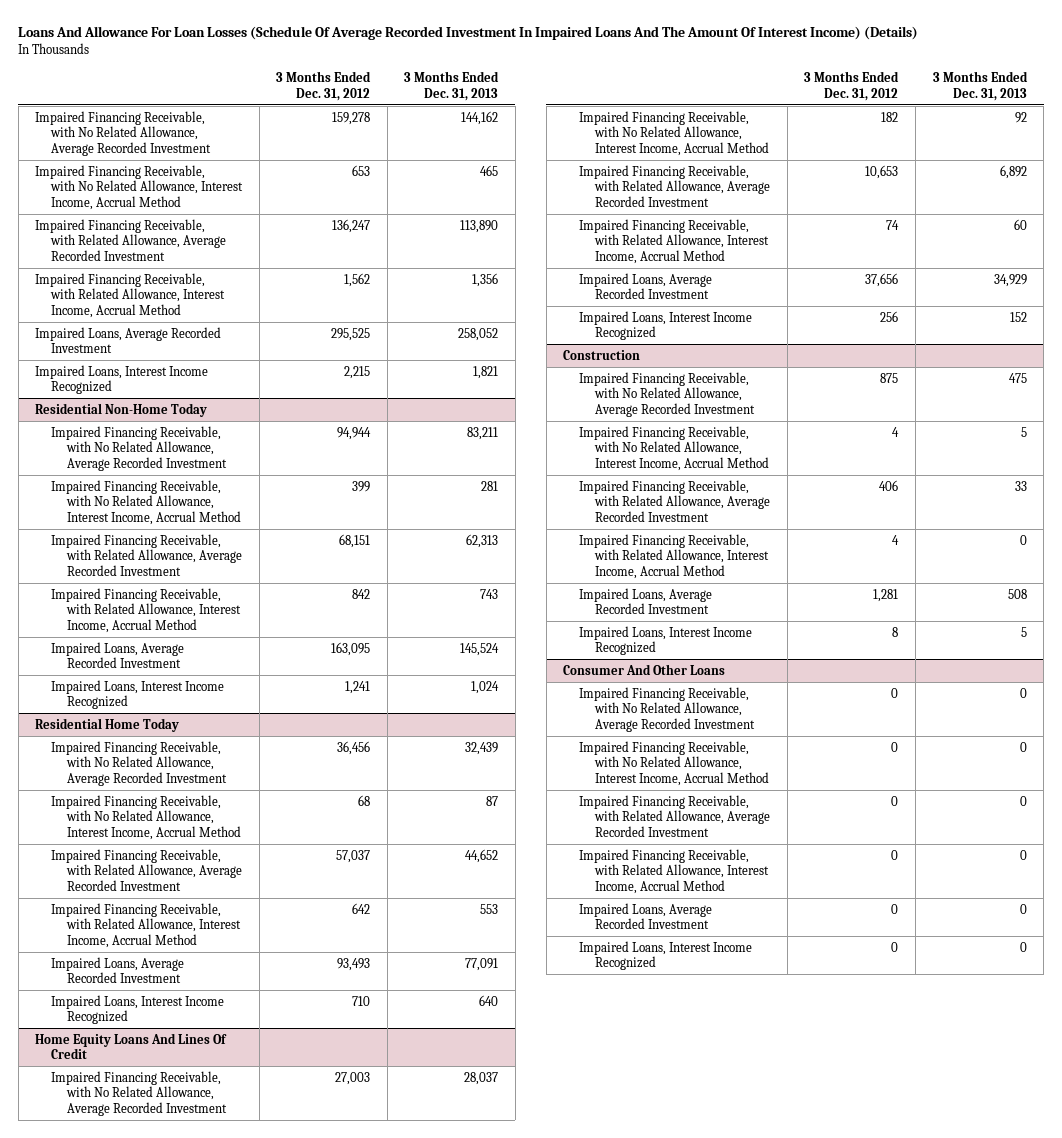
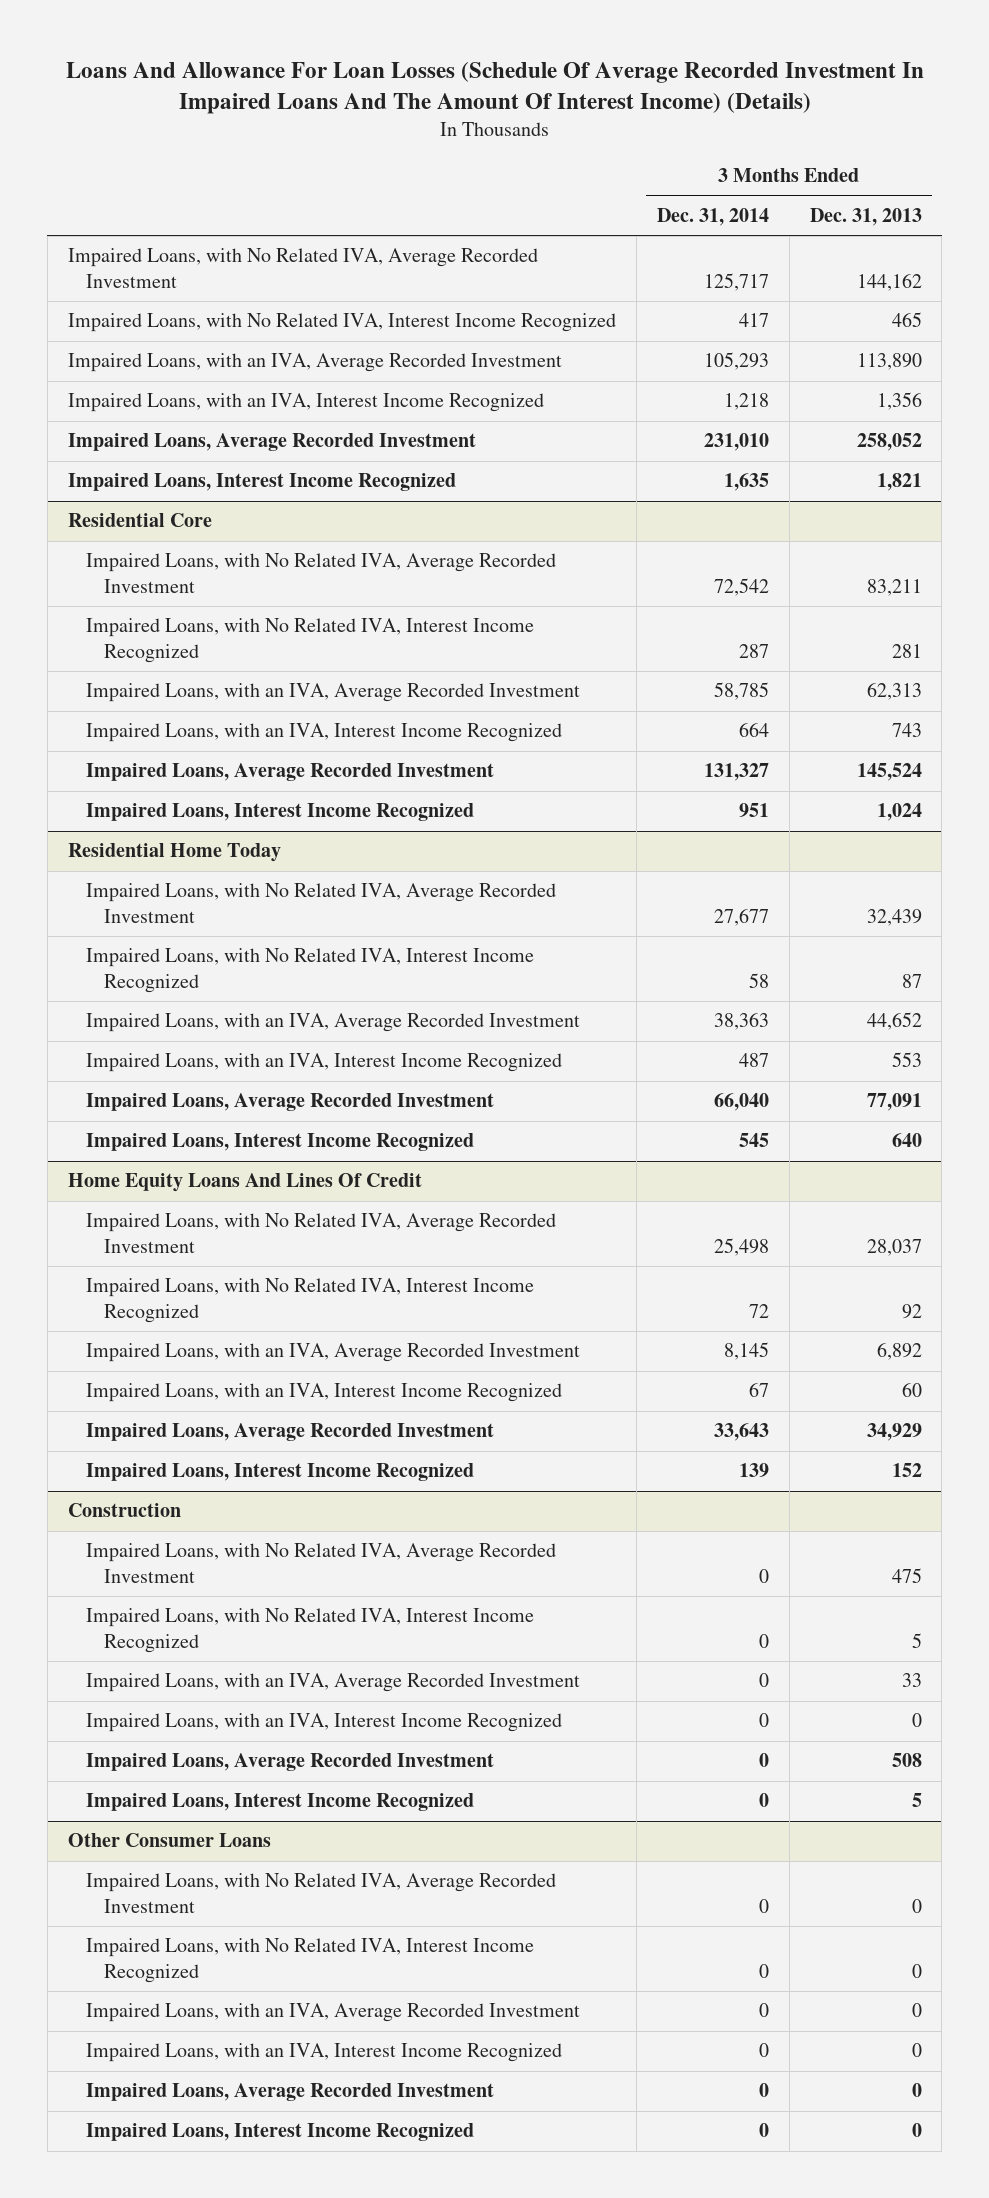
- | 3 Months Ended Dec. 31, 2012 | 3 Months Ended Dec. 31, 2013
+ | 3 Months Ended Dec. 31, 2014 | 3 Months Ended Dec. 31, 2013
- Impaired Financing Receivable, with No Related Allowance, Average Recorded Investment | 159,278 | 144,162
- Impaired Financing Receivable, with No Related Allowance, Interest Income, Accrual Method | 653 | 465
- Impaired Financing Receivable, with Related Allowance, Average Recorded Investment | 136,247 | 113,890
- Impaired Financing Receivable, with Related Allowance, Interest Income, Accrual Method | 1,562 | 1,356
+ Impaired Loans, with No Related IVA, Average Recorded Investment | 125,717 | 144,162
+ Impaired Loans, with No Related IVA, Interest Income Recognized | 417 | 465
+ Impaired Loans, with an IVA, Average Recorded Investment | 105,293 | 113,890
+ Impaired Loans, with an IVA, Interest Income Recognized | 1,218 | 1,356
- Residential Non-Home Today
- Impaired Financing Receivable, with No Related Allowance, Average Recorded Investment | 94,944 | 83,211
- Impaired Financing Receivable, with No Related Allowance, Interest Income, Accrual Method | 399 | 281
- Impaired Financing Receivable, with Related Allowance, Average Recorded Investment | 68,151 | 62,313
- Impaired Financing Receivable, with Related Allowance, Interest Income, Accrual Method | 842 | 743
+ Residential Core
+ Impaired Loans, with No Related IVA, Average Recorded Investment | 72,542 | 83,211
+ Impaired Loans, with No Related IVA, Interest Income Recognized | 287 | 281
+ Impaired Loans, with an IVA, Average Recorded Investment | 58,785 | 62,313
+ Impaired Loans, with an IVA, Interest Income Recognized | 664 | 743
@ Residential Home Today
- Impaired Financing Receivable, with No Related Allowance, Average Recorded Investment | 36,456 | 32,439
- Impaired Financing Receivable, with No Related Allowance, Interest Income, Accrual Method | 68 | 87
- Impaired Financing Receivable, with Related Allowance, Average Recorded Investment | 57,037 | 44,652
- Impaired Financing Receivable, with Related Allowance, Interest Income, Accrual Method | 642 | 553
+ Impaired Loans, with No Related IVA, Average Recorded Investment | 27,677 | 32,439
+ Impaired Loans, with No Related IVA, Interest Income Recognized | 58 | 87
+ Impaired Loans, with an IVA, Average Recorded Investment | 38,363 | 44,652
+ Impaired Loans, with an IVA, Interest Income Recognized | 487 | 553
@ Home Equity Loans And Lines Of Credit
- Impaired Financing Receivable, with No Related Allowance, Average Recorded Investment | 27,003 | 28,037
- Impaired Financing Receivable, with No Related Allowance, Interest Income, Accrual Method | 182 | 92
- Impaired Financing Receivable, with Related Allowance, Average Recorded Investment | 10,653 | 6,892
- Impaired Financing Receivable, with Related Allowance, Interest Income, Accrual Method | 74 | 60
+ Impaired Loans, with No Related IVA, Average Recorded Investment | 25,498 | 28,037
+ Impaired Loans, with No Related IVA, Interest Income Recognized | 72 | 92
+ Impaired Loans, with an IVA, Average Recorded Investment | 8,145 | 6,892
+ Impaired Loans, with an IVA, Interest Income Recognized | 67 | 60
@ Construction
- Impaired Financing Receivable, with No Related Allowance, Average Recorded Investment | 875 | 475
- Impaired Financing Receivable, with No Related Allowance, Interest Income, Accrual Method | 4 | 5
- Impaired Financing Receivable, with Related Allowance, Average Recorded Investment | 406 | 33
- Impaired Financing Receivable, with Related Allowance, Interest Income, Accrual Method | 4 | 0
+ Impaired Loans, with No Related IVA, Average Recorded Investment | 0 | 475
+ Impaired Loans, with No Related IVA, Interest Income Recognized | 0 | 5
+ Impaired Loans, with an IVA, Average Recorded Investment | 0 | 33
+ Impaired Loans, with an IVA, Interest Income Recognized | 0 | 0
- Consumer And Other Loans
- Impaired Financing Receivable, with No Related Allowance, Average Recorded Investment | 0 | 0
- Impaired Financing Receivable, with No Related Allowance, Interest Income, Accrual Method | 0 | 0
- Impaired Financing Receivable, with Related Allowance, Average Recorded Investment | 0 | 0
- Impaired Financing Receivable, with Related Allowance, Interest Income, Accrual Method | 0 | 0
+ Other Consumer Loans
+ Impaired Loans, with No Related IVA, Average Recorded Investment | 0 | 0
+ Impaired Loans, with No Related IVA, Interest Income Recognized | 0 | 0
+ Impaired Loans, with an IVA, Average Recorded Investment | 0 | 0
+ Impaired Loans, with an IVA, Interest Income Recognized | 0 | 0

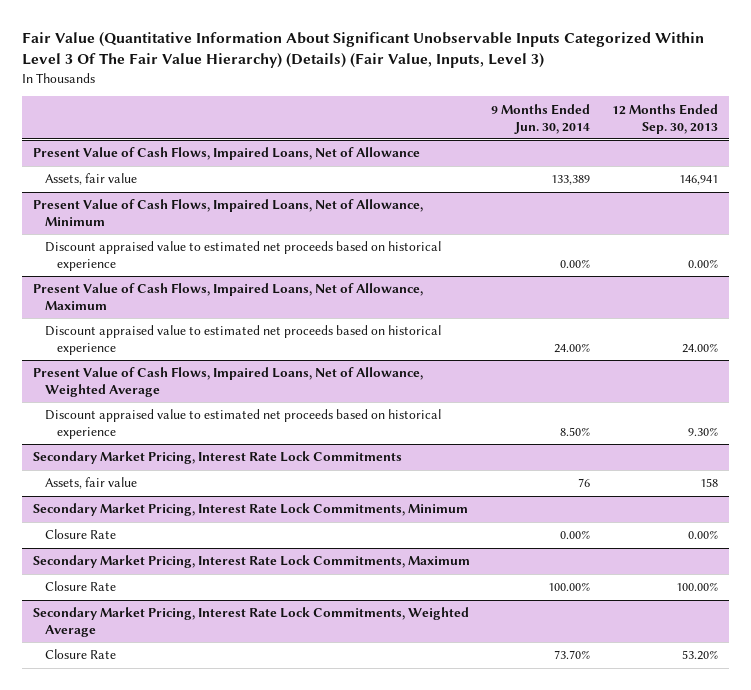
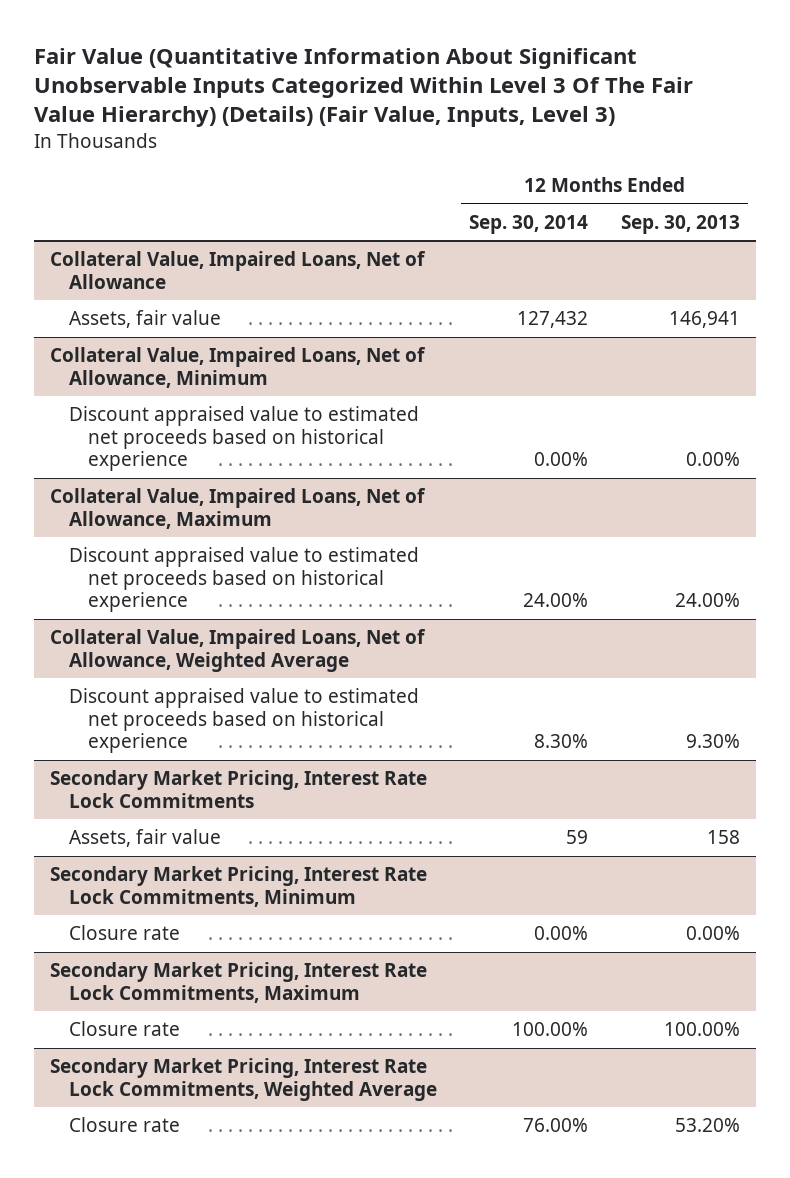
- | 9 Months Ended Jun. 30, 2014 | 12 Months Ended Sep. 30, 2013
+ | 12 Months Ended Sep. 30, 2014 | 12 Months Ended Sep. 30, 2013
- Present Value of Cash Flows, Impaired Loans, Net of Allowance
+ Collateral Value, Impaired Loans, Net of Allowance
- Present Value of Cash Flows, Impaired Loans, Net of Allowance, Minimum
+ Collateral Value, Impaired Loans, Net of Allowance, Minimum
- Present Value of Cash Flows, Impaired Loans, Net of Allowance, Maximum
+ Collateral Value, Impaired Loans, Net of Allowance, Maximum
- Present Value of Cash Flows, Impaired Loans, Net of Allowance, Weighted Average
+ Collateral Value, Impaired Loans, Net of Allowance, Weighted Average
@ Secondary Market Pricing, Interest Rate Lock Commitments, Minimum
- Closure Rate | 0.00% | 0.00%
+ Closure rate | 0.00% | 0.00%
@ Secondary Market Pricing, Interest Rate Lock Commitments, Maximum
- Closure Rate | 100.00% | 100.00%
+ Closure rate | 100.00% | 100.00%
@ Secondary Market Pricing, Interest Rate Lock Commitments, Weighted Average
- Closure Rate | 73.70% | 53.20%
+ Closure rate | 76.00% | 53.20%

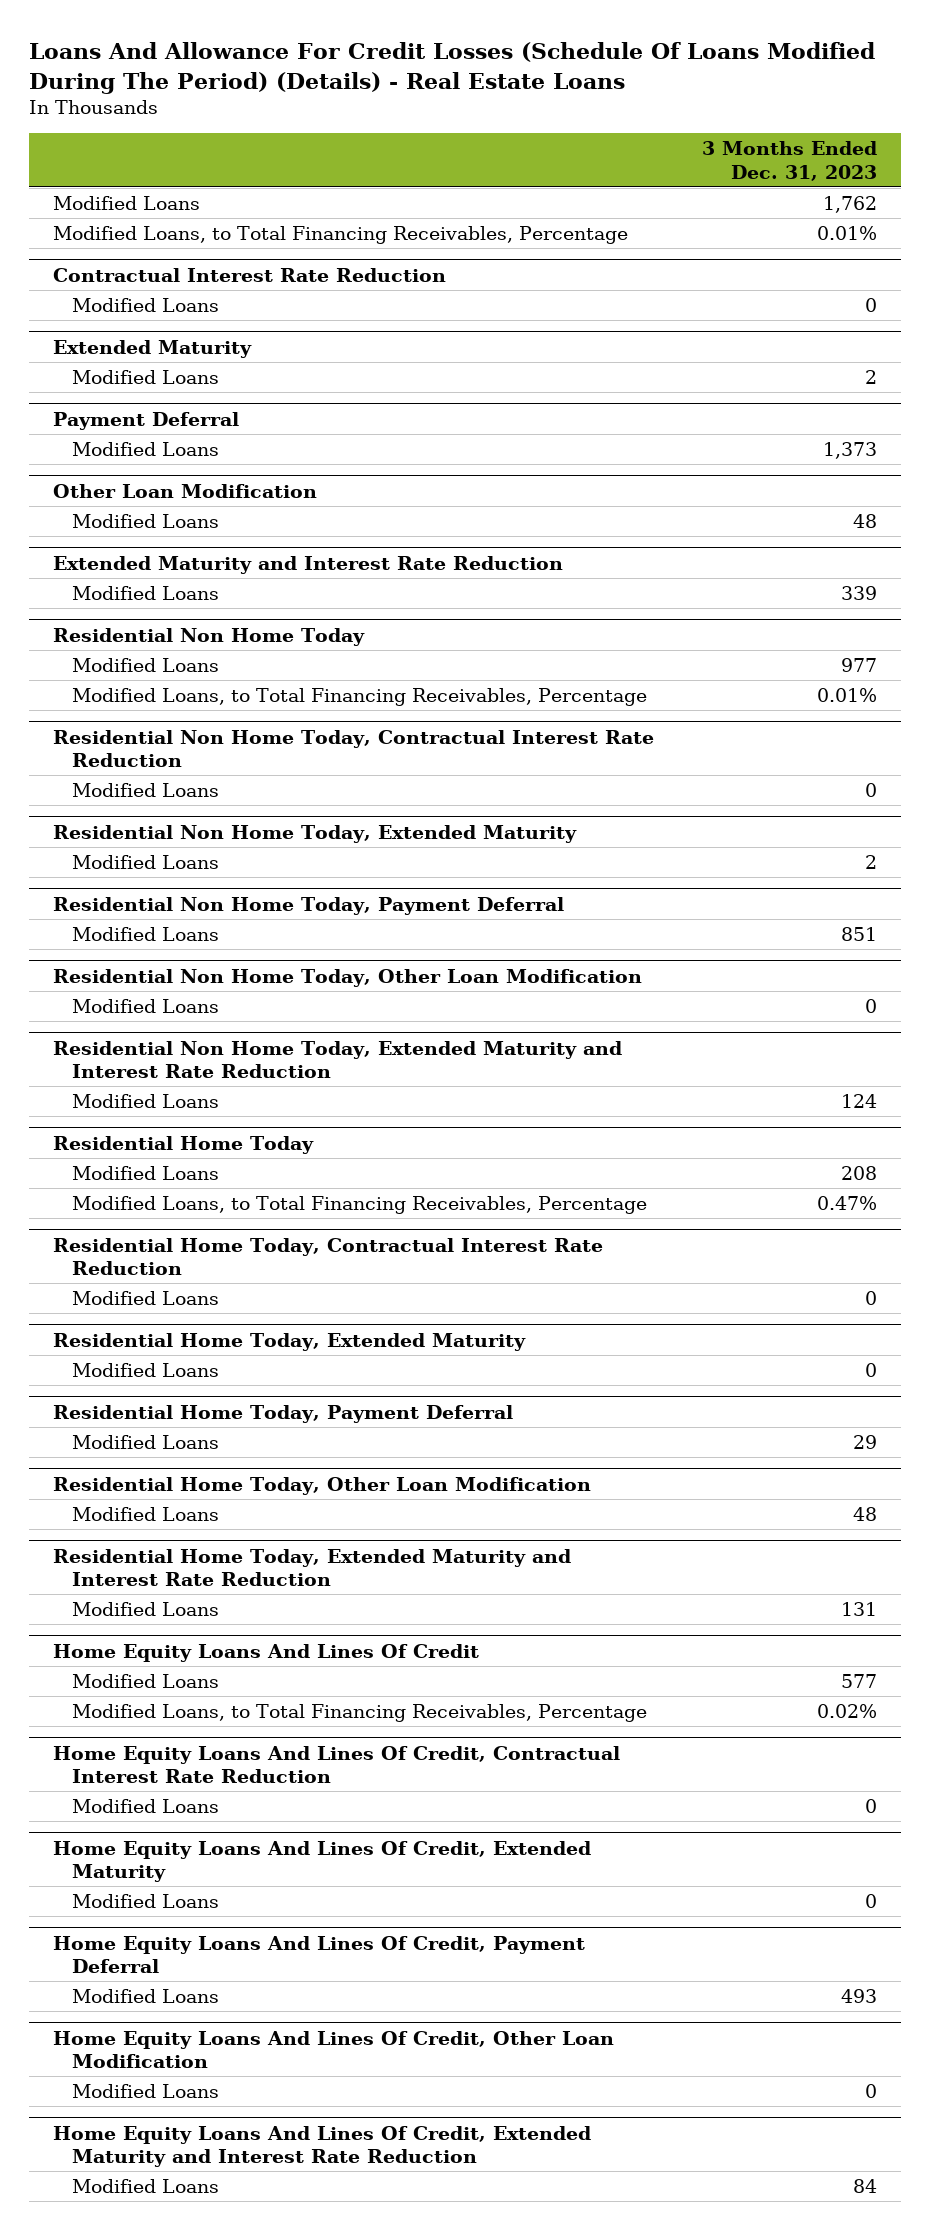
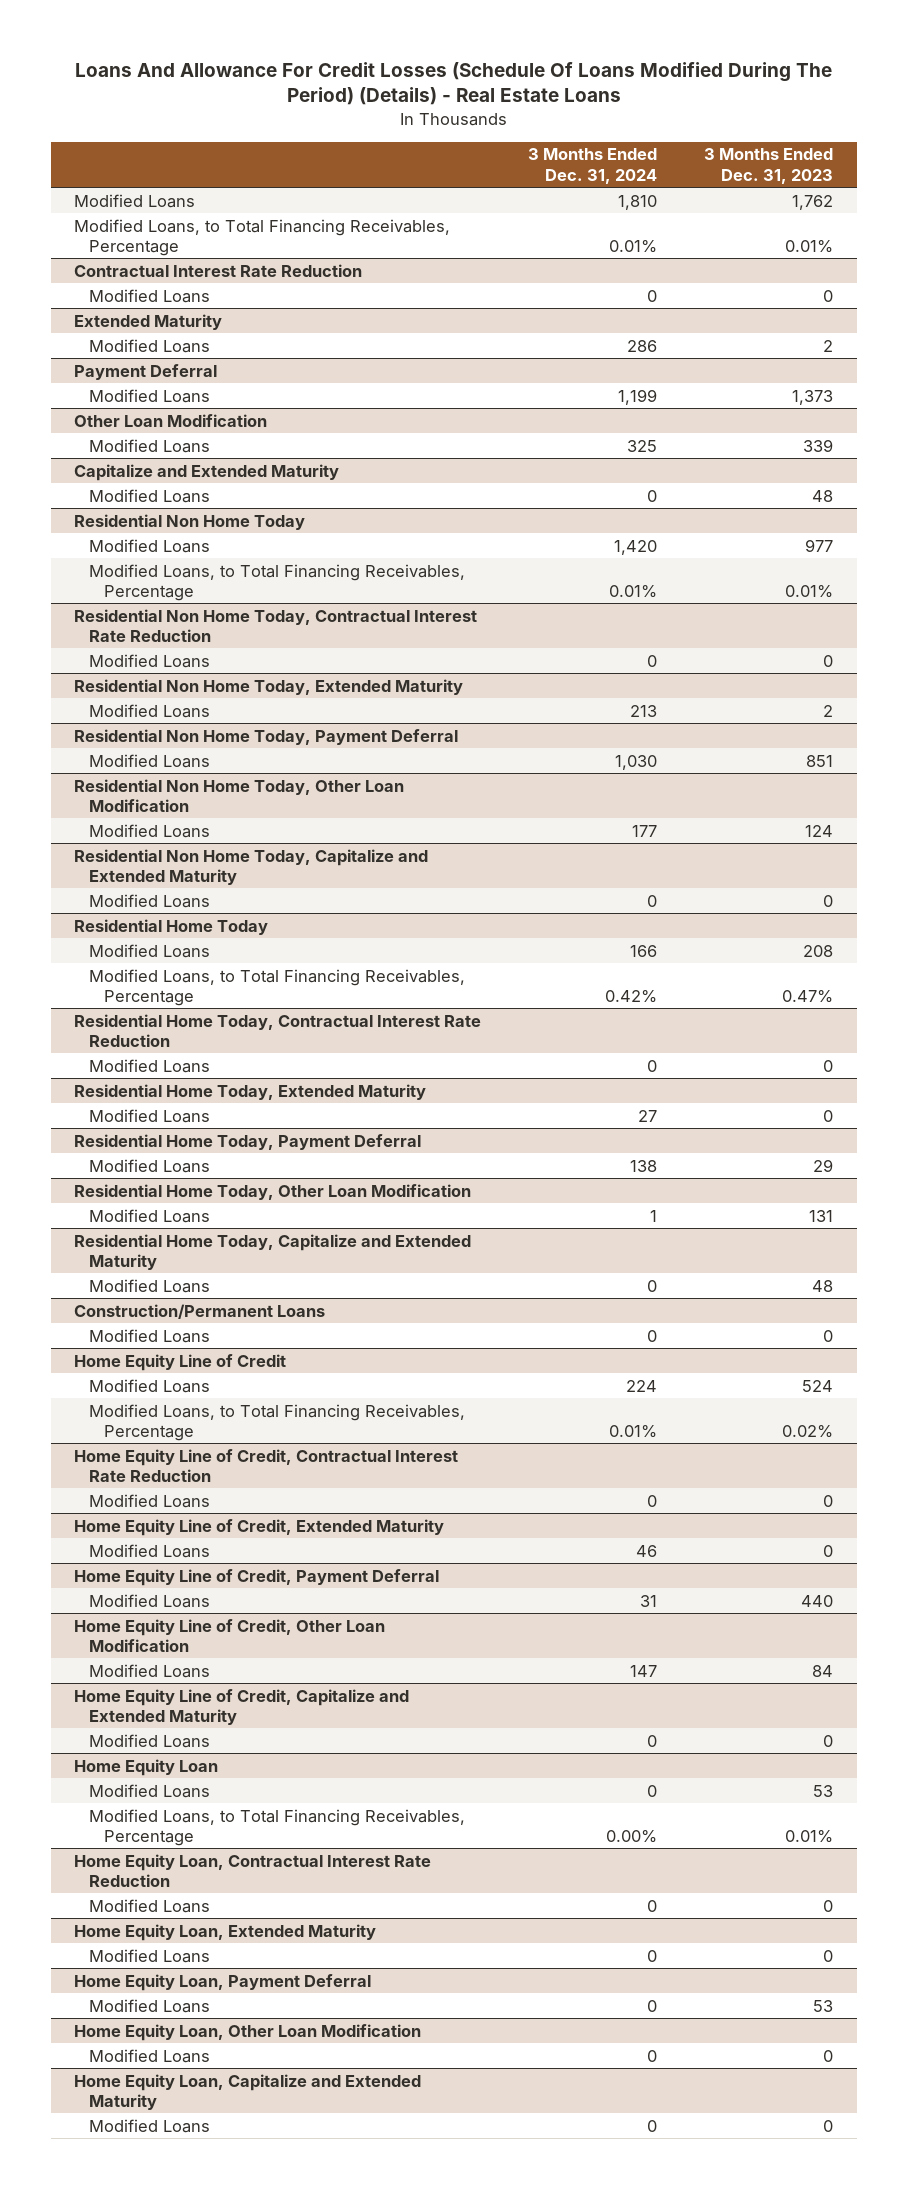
- | 3 Months Ended Dec. 31, 2023
+ | 3 Months Ended Dec. 31, 2024 | 3 Months Ended Dec. 31, 2023
@ Other Loan Modification
- Modified Loans | 48
- Extended Maturity and Interest Rate Reduction
+ Capitalize and Extended Maturity
+ Modified Loans | 0 | 48
@ Residential Non Home Today, Other Loan Modification
- Modified Loans | 0
- Residential Non Home Today, Extended Maturity and Interest Rate Reduction
+ Residential Non Home Today, Capitalize and Extended Maturity
+ Modified Loans | 0 | 0
@ Residential Home Today, Other Loan Modification
- Modified Loans | 48
- Residential Home Today, Extended Maturity and Interest Rate Reduction
- Home Equity Loans And Lines Of Credit
- Modified Loans | 577
- Modified Loans, to Total Financing Receivables, Percentage | 0.02%
- Home Equity Loans And Lines Of Credit, Contractual Interest Rate Reduction
+ Residential Home Today, Capitalize and Extended Maturity
+ Modified Loans | 0 | 48
+ Construction/Permanent Loans
- Home Equity Loans And Lines Of Credit, Extended Maturity
+ Home Equity Line of Credit
+ Modified Loans | 224 | 524
+ Modified Loans, to Total Financing Receivables, Percentage | 0.01% | 0.02%
+ Home Equity Line of Credit, Contractual Interest Rate Reduction
- Home Equity Loans And Lines Of Credit, Payment Deferral
- Modified Loans | 493
- Home Equity Loans And Lines Of Credit, Other Loan Modification
+ Home Equity Line of Credit, Extended Maturity
- Home Equity Loans And Lines Of Credit, Extended Maturity and Interest Rate Reduction
+ Home Equity Line of Credit, Payment Deferral
+ Modified Loans | 31 | 440
+ Home Equity Line of Credit, Other Loan Modification
+ Home Equity Line of Credit, Capitalize and Extended Maturity
+ Modified Loans | 0 | 0
+ Home Equity Loan
+ Modified Loans | 0 | 53
+ Modified Loans, to Total Financing Receivables, Percentage | 0.00% | 0.01%
+ Home Equity Loan, Contractual Interest Rate Reduction
+ Modified Loans | 0 | 0
+ Home Equity Loan, Extended Maturity
+ Modified Loans | 0 | 0
+ Home Equity Loan, Payment Deferral
+ Modified Loans | 0 | 53
+ Home Equity Loan, Other Loan Modification
+ Modified Loans | 0 | 0
+ Home Equity Loan, Capitalize and Extended Maturity
+ Modified Loans | 0 | 0

